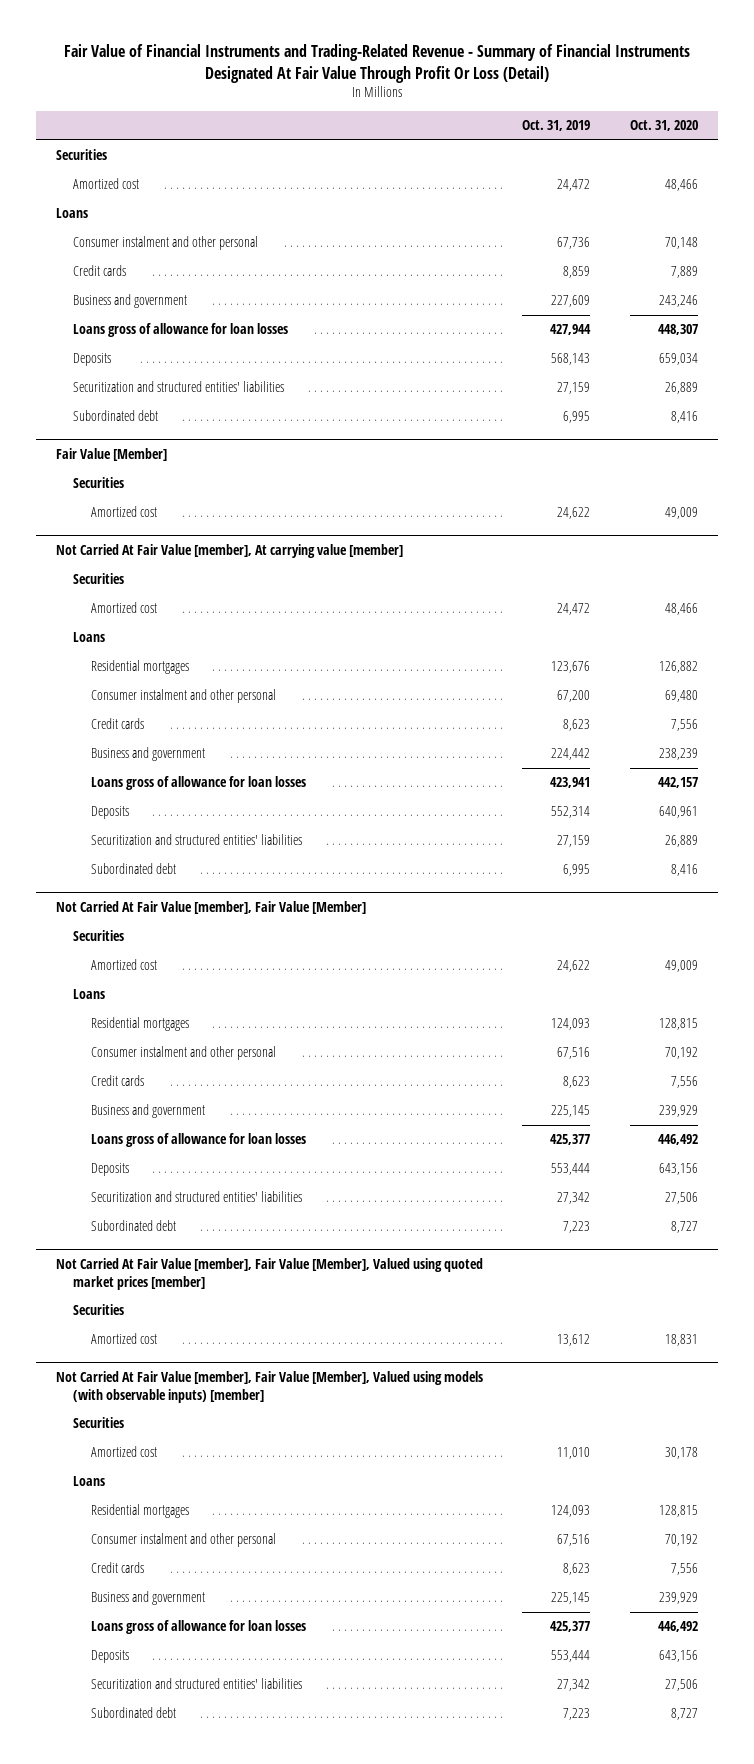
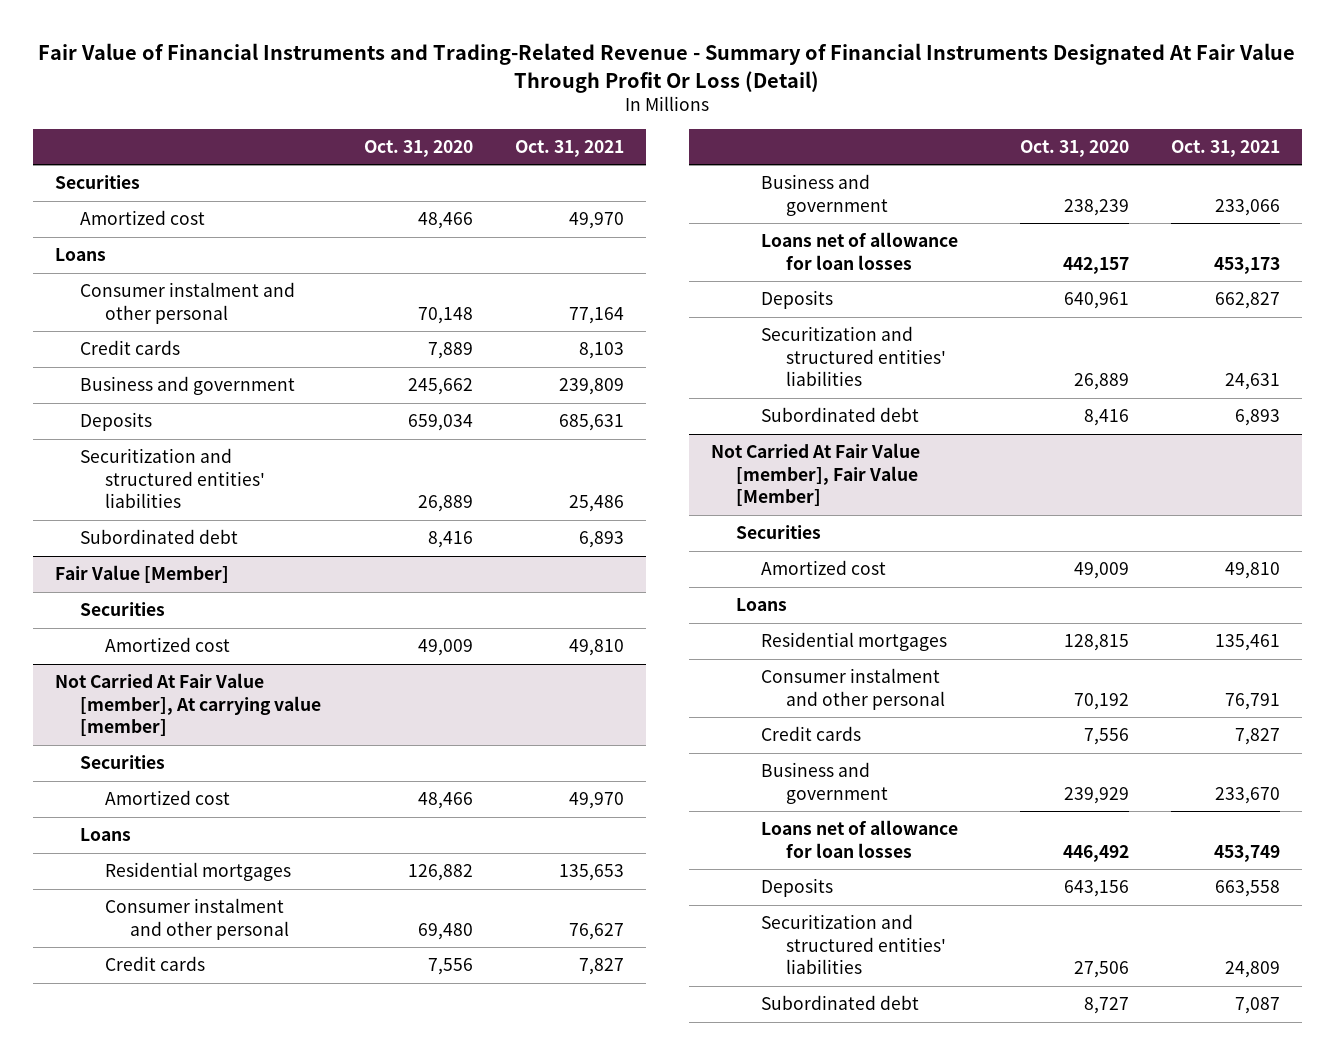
- | Oct. 31, 2019 | Oct. 31, 2020
+ | Oct. 31, 2020 | Oct. 31, 2021
- Business and government | 227,609 | 243,246
- Loans gross of allowance for loan losses | 427,944 | 448,307
+ Business and government | 245,662 | 239,809
@ Not Carried At Fair Value [member], At carrying value [member]
- Loans gross of allowance for loan losses | 423,941 | 442,157
+ Loans net of allowance for loan losses | 442,157 | 453,173
@ Not Carried At Fair Value [member], Fair Value [Member]
- Loans gross of allowance for loan losses | 425,377 | 446,492
- Deposits | 553,444 | 643,156
- Securitization and structured entities' liabilities | 27,342 | 27,506
- Subordinated debt | 7,223 | 8,727
- Not Carried At Fair Value [member], Fair Value [Member], Valued using quoted market prices [member]
- Securities
- Amortized cost | 13,612 | 18,831
- Not Carried At Fair Value [member], Fair Value [Member], Valued using models (with observable inputs) [member]
- Securities
- Amortized cost | 11,010 | 30,178
- Loans
- Residential mortgages | 124,093 | 128,815
- Consumer instalment and other personal | 67,516 | 70,192
- Credit cards | 8,623 | 7,556
- Business and government | 225,145 | 239,929
- Loans gross of allowance for loan losses | 425,377 | 446,492
@ Not Carried At Fair Value [member], Fair Value [Member]
+ Loans net of allowance for loan losses | 446,492 | 453,749

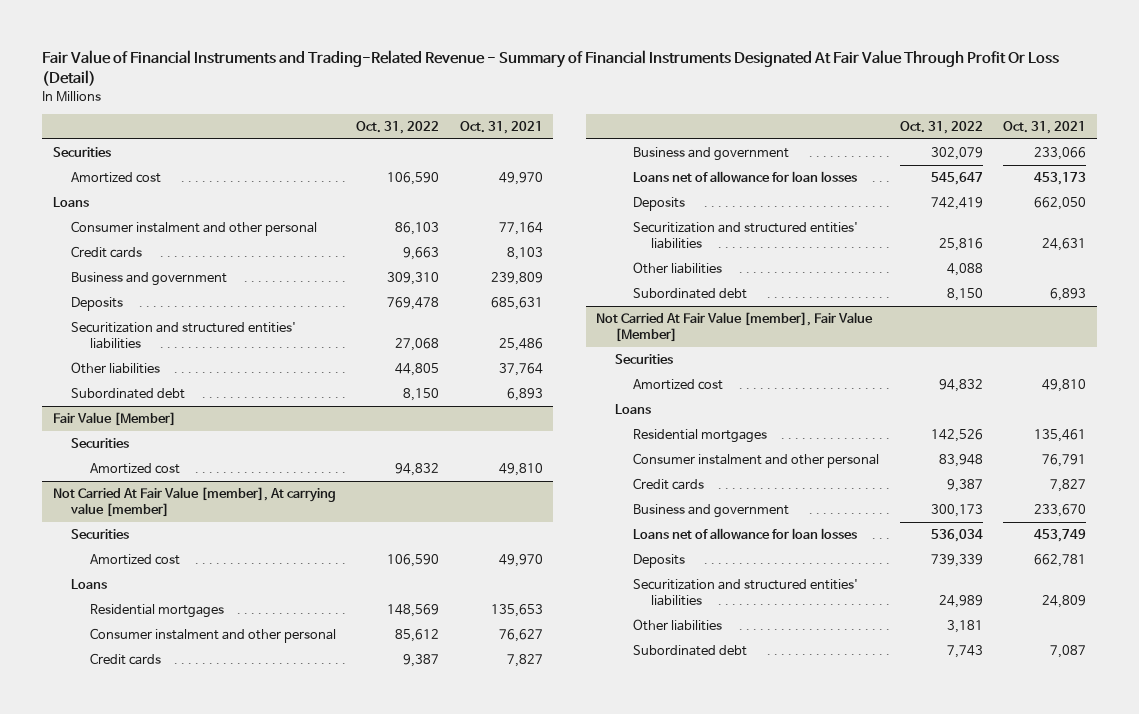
- | Oct. 31, 2020 | Oct. 31, 2021
+ | Oct. 31, 2022 | Oct. 31, 2021
+ Other liabilities | 44,805 | 37,764
@ Not Carried At Fair Value [member], At carrying value [member]
- Deposits | 640,961 | 662,827
+ Deposits | 742,419 | 662,050
+ Other liabilities | 4,088 |
@ Not Carried At Fair Value [member], Fair Value [Member]
- Deposits | 643,156 | 663,558
+ Deposits | 739,339 | 662,781
+ Other liabilities | 3,181 |

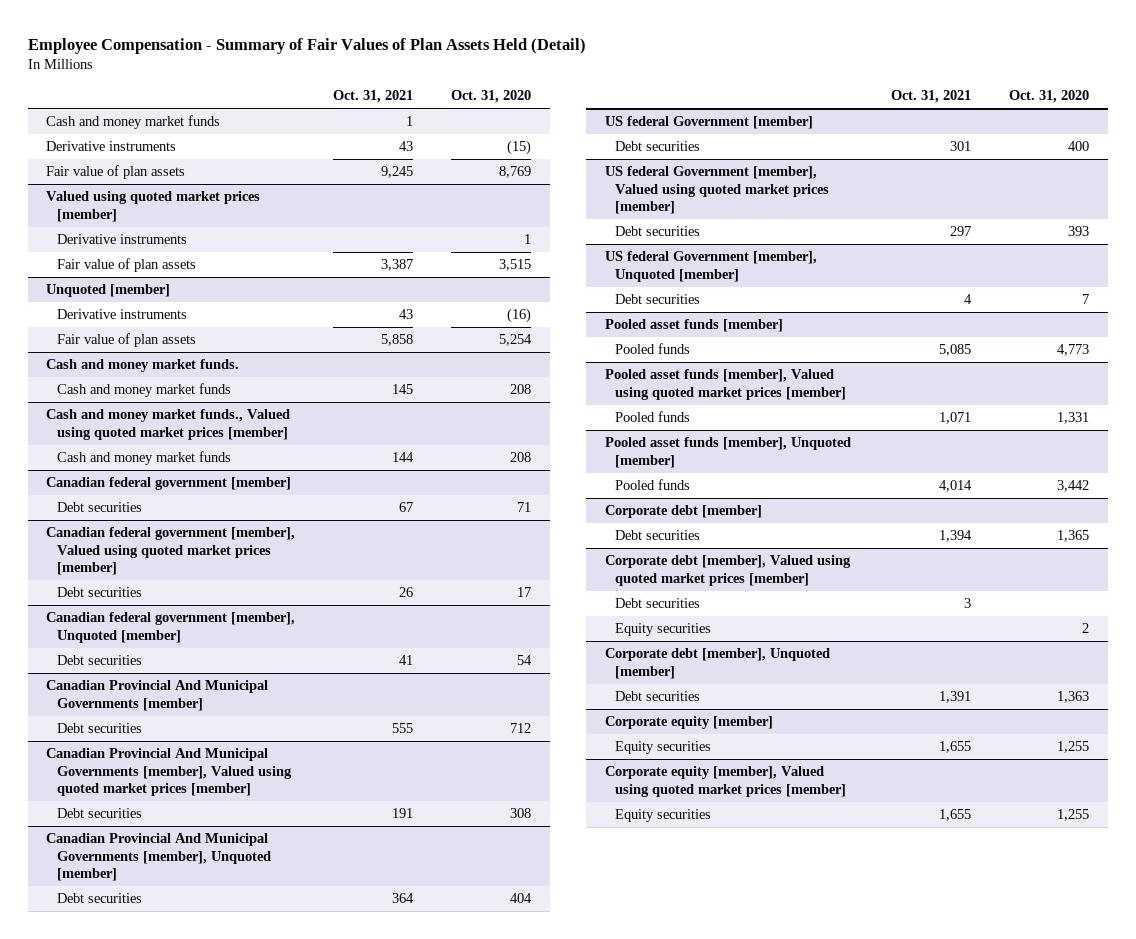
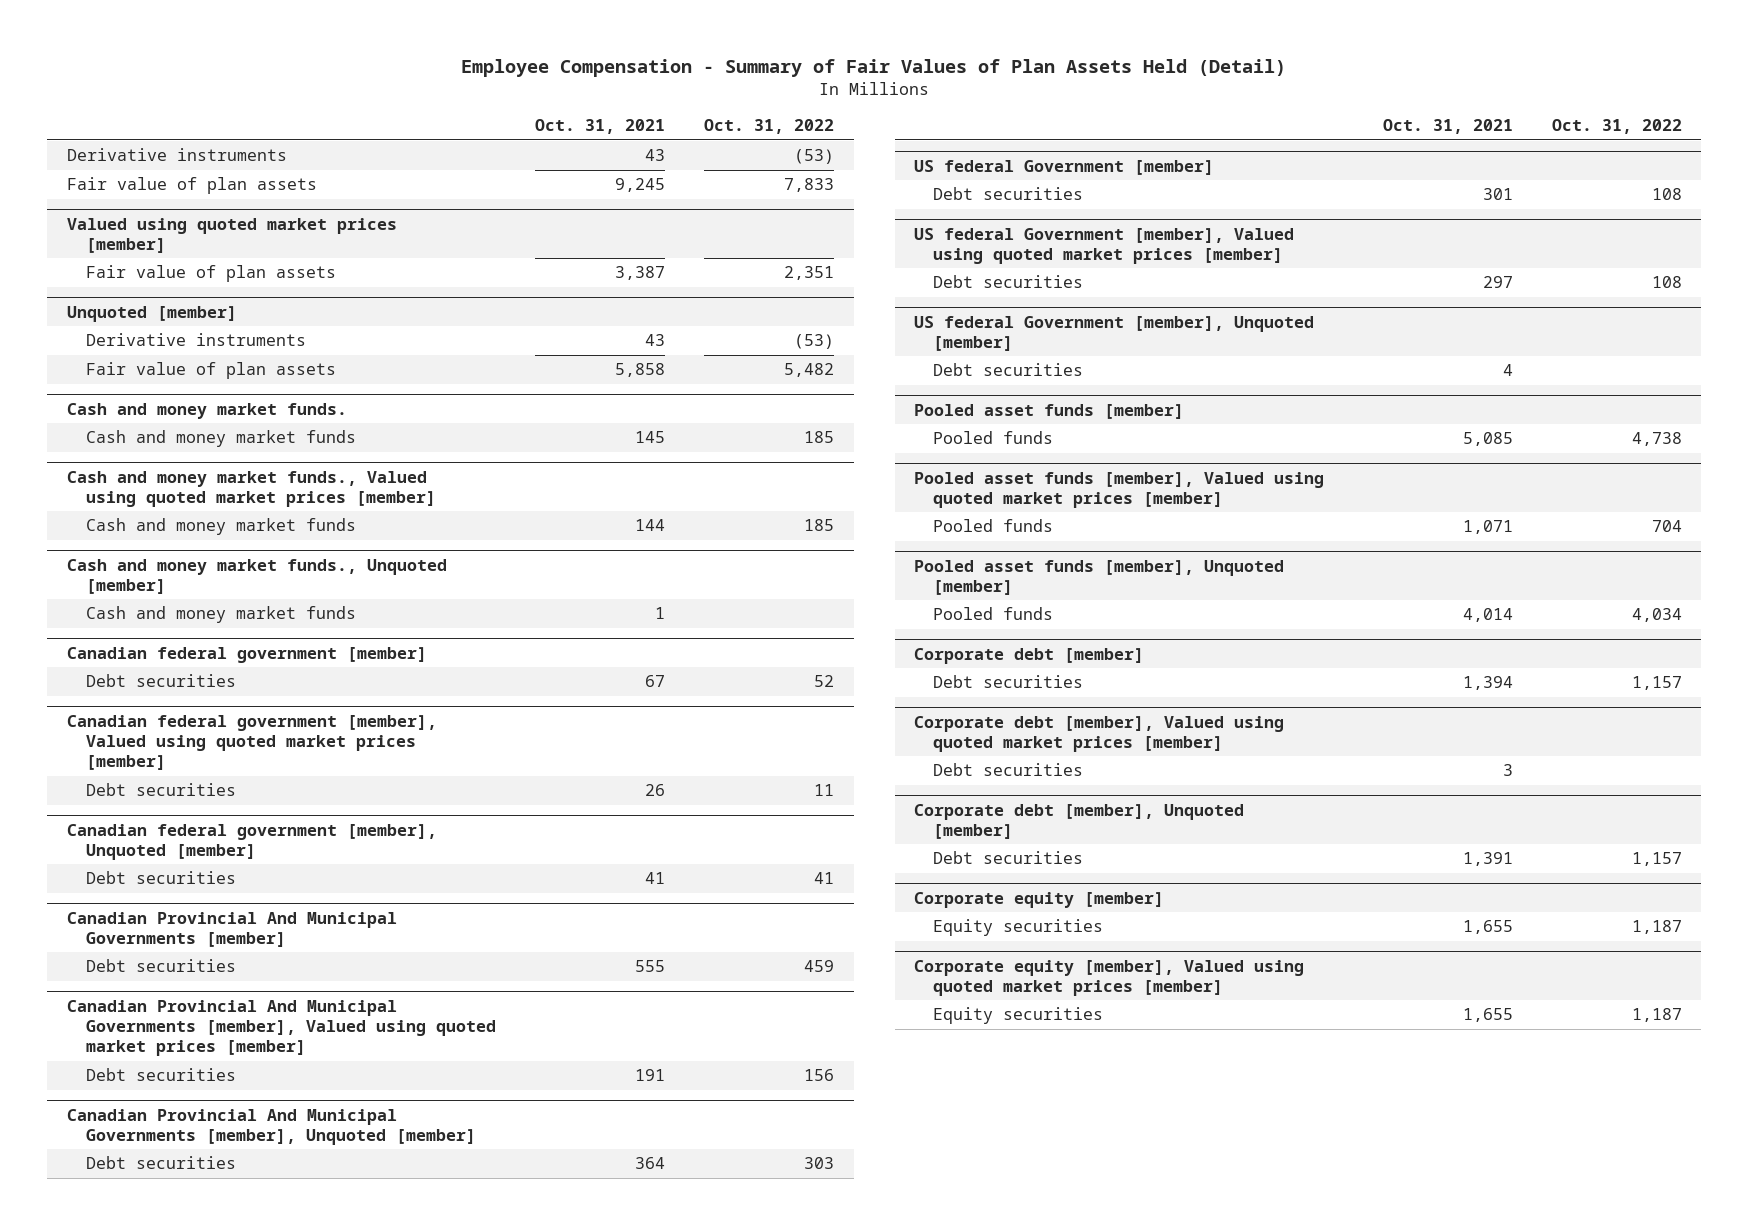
- | Oct. 31, 2021 | Oct. 31, 2020
+ | Oct. 31, 2021 | Oct. 31, 2022
- Cash and money market funds | 1 |
@ Valued using quoted market prices [member]
- Derivative instruments | | 1
+ Cash and money market funds., Unquoted [member]
+ Cash and money market funds | 1 |
@ Corporate debt [member], Valued using quoted market prices [member]
- Equity securities | | 2

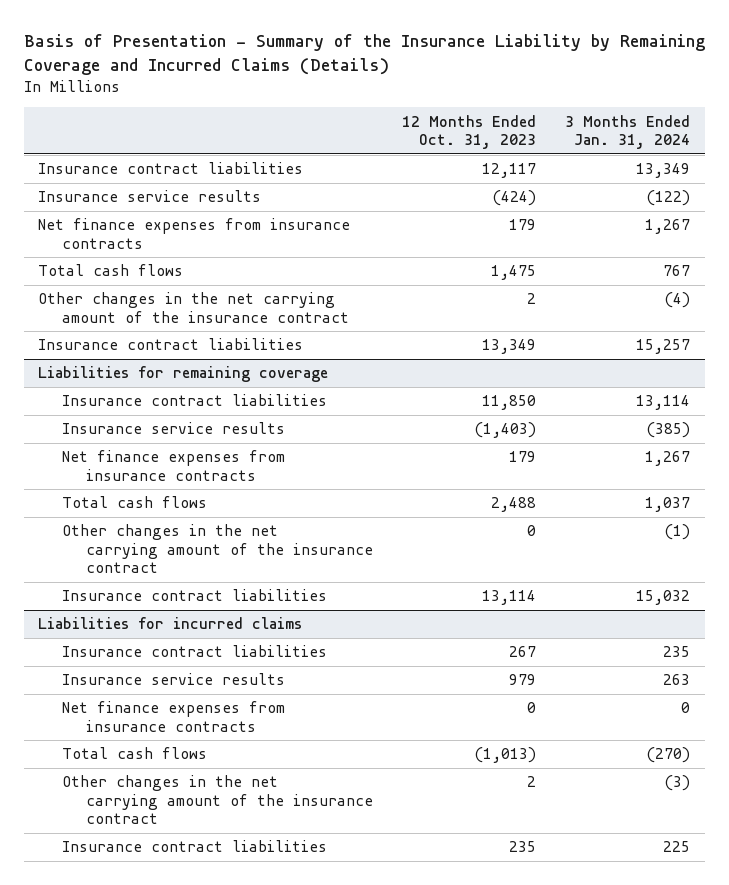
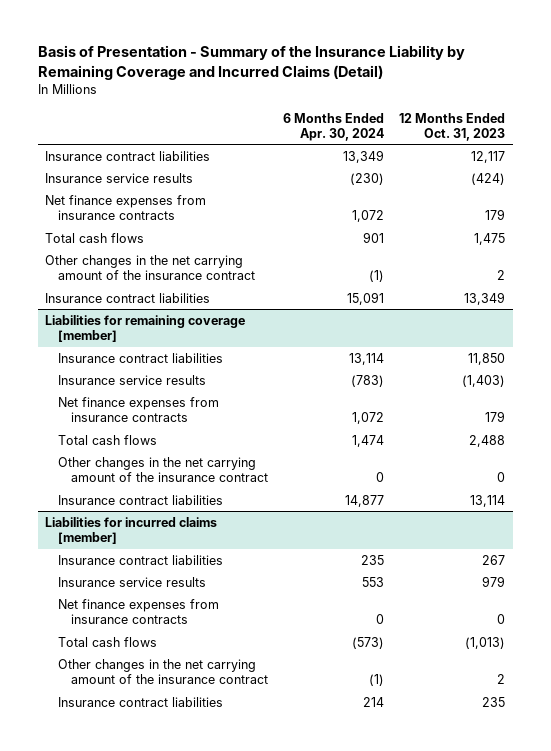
- Basis of Presentation - Summary of the Insurance Liability by Remaining Coverage and Incurred Claims (Details)
+ Basis of Presentation - Summary of the Insurance Liability by Remaining Coverage and Incurred Claims (Detail)
- | 12 Months Ended Oct. 31, 2023 | 3 Months Ended Jan. 31, 2024
+ | 6 Months Ended Apr. 30, 2024 | 12 Months Ended Oct. 31, 2023
- Liabilities for remaining coverage
+ Liabilities for remaining coverage [member]
- Liabilities for incurred claims
+ Liabilities for incurred claims [member]

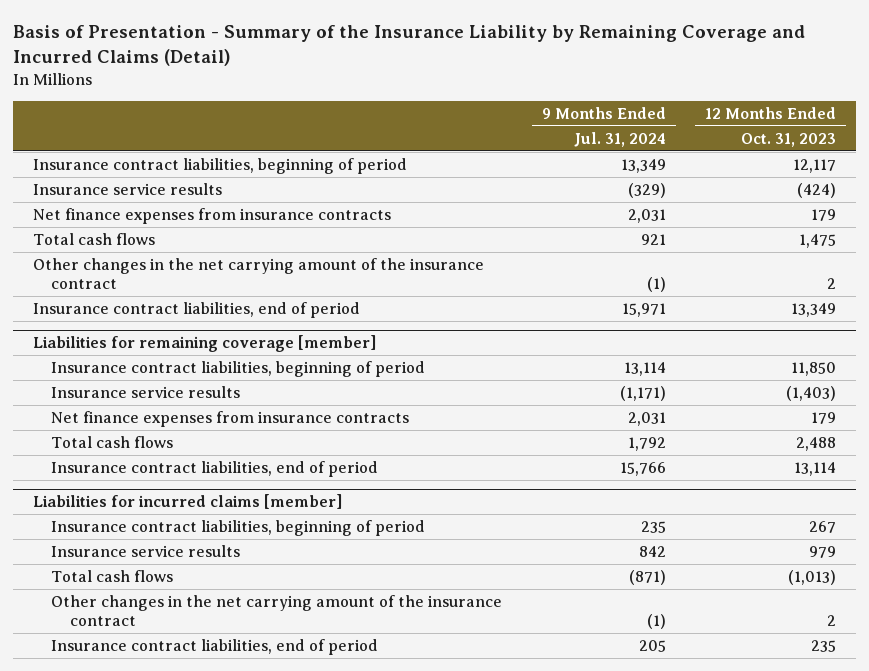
- | 6 Months Ended Apr. 30, 2024 | 12 Months Ended Oct. 31, 2023
+ | 9 Months Ended Jul. 31, 2024 | 12 Months Ended Oct. 31, 2023
- Insurance contract liabilities | 13,349 | 12,117
+ Insurance contract liabilities, beginning of period | 13,349 | 12,117
- Insurance contract liabilities | 15,091 | 13,349
+ Insurance contract liabilities, end of period | 15,971 | 13,349
@ Liabilities for remaining coverage [member]
- Insurance contract liabilities | 13,114 | 11,850
+ Insurance contract liabilities, beginning of period | 13,114 | 11,850
- Other changes in the net carrying amount of the insurance contract | 0 | 0
- Insurance contract liabilities | 14,877 | 13,114
+ Insurance contract liabilities, end of period | 15,766 | 13,114
@ Liabilities for incurred claims [member]
- Insurance contract liabilities | 235 | 267
+ Insurance contract liabilities, beginning of period | 235 | 267
- Net finance expenses from insurance contracts | 0 | 0
- Insurance contract liabilities | 214 | 235
+ Insurance contract liabilities, end of period | 205 | 235

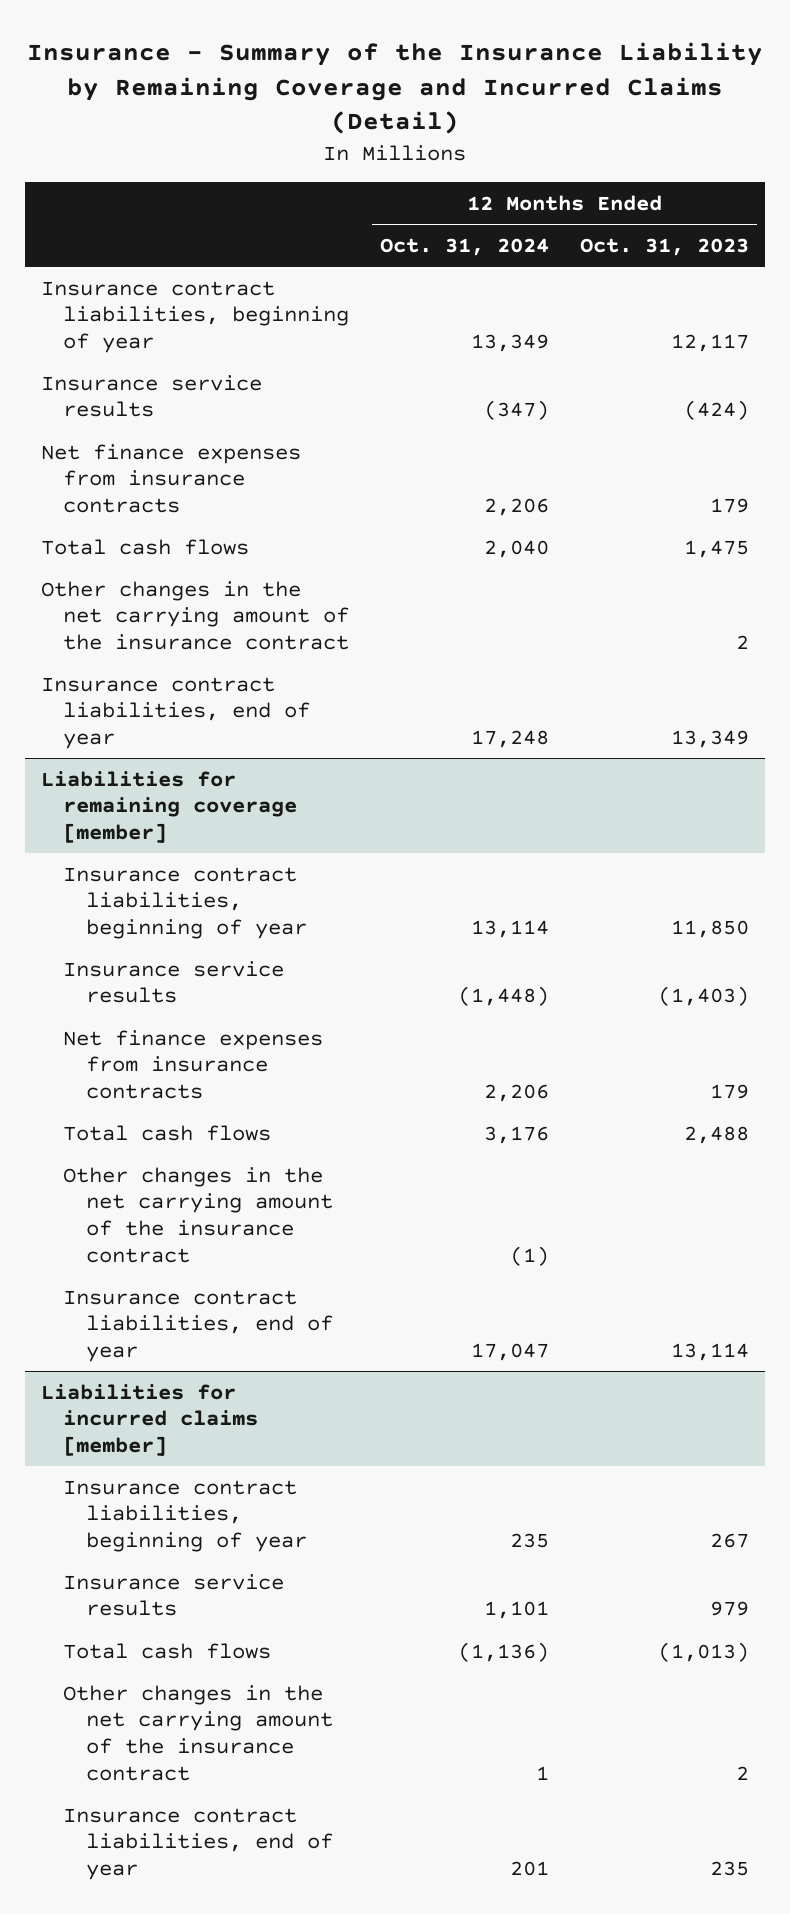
- Basis of Presentation - Summary of the Insurance Liability by Remaining Coverage and Incurred Claims (Detail)
+ Insurance - Summary of the Insurance Liability by Remaining Coverage and Incurred Claims (Detail)
- | 9 Months Ended Jul. 31, 2024 | 12 Months Ended Oct. 31, 2023
+ | 12 Months Ended Oct. 31, 2024 | 12 Months Ended Oct. 31, 2023
- Insurance contract liabilities, beginning of period | 13,349 | 12,117
+ Insurance contract liabilities, beginning of year | 13,349 | 12,117
- Insurance contract liabilities, end of period | 15,971 | 13,349
+ Insurance contract liabilities, end of year | 17,248 | 13,349
@ Liabilities for remaining coverage [member]
- Insurance contract liabilities, beginning of period | 13,114 | 11,850
+ Insurance contract liabilities, beginning of year | 13,114 | 11,850
- Insurance contract liabilities, end of period | 15,766 | 13,114
+ Other changes in the net carrying amount of the insurance contract | (1) |
+ Insurance contract liabilities, end of year | 17,047 | 13,114
@ Liabilities for incurred claims [member]
- Insurance contract liabilities, beginning of period | 235 | 267
+ Insurance contract liabilities, beginning of year | 235 | 267
- Insurance contract liabilities, end of period | 205 | 235
+ Insurance contract liabilities, end of year | 201 | 235

